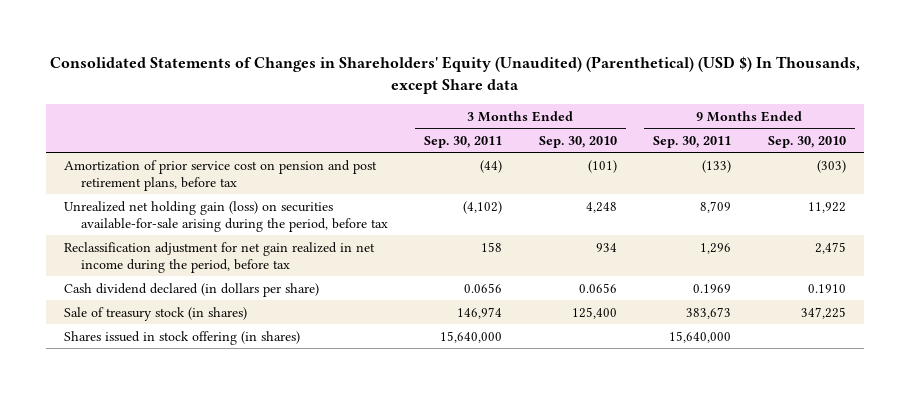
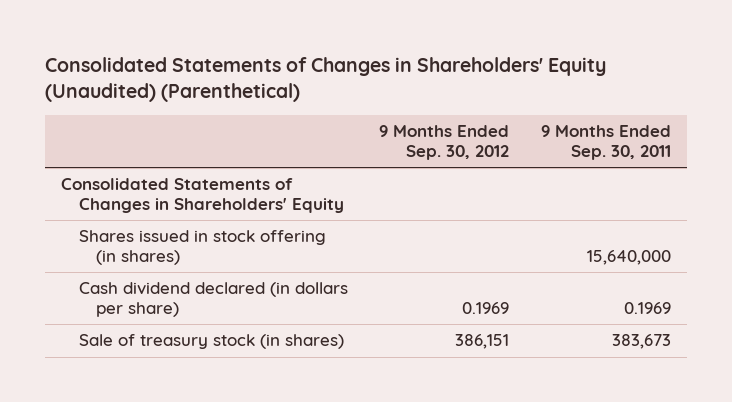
- Consolidated Statements of Changes in Shareholders' Equity (Unaudited) (Parenthetical) (USD $) In Thousands, except Share data
+ Consolidated Statements of Changes in Shareholders' Equity (Unaudited) (Parenthetical)
- | 3 Months Ended Sep. 30, 2011 | 3 Months Ended Sep. 30, 2010 | 9 Months Ended Sep. 30, 2011 | 9 Months Ended Sep. 30, 2010
+ | 9 Months Ended Sep. 30, 2012 | 9 Months Ended Sep. 30, 2011
- Amortization of prior service cost on pension and post retirement plans, before tax | (44) | (101) | (133) | (303)
- Unrealized net holding gain (loss) on securities available-for-sale arising during the period, before tax | (4,102) | 4,248 | 8,709 | 11,922
- Reclassification adjustment for net gain realized in net income during the period, before tax | 158 | 934 | 1,296 | 2,475
+ Consolidated Statements of Changes in Shareholders' Equity
moved up: Shares issued in stock offering (in shares) | | 15,640,000

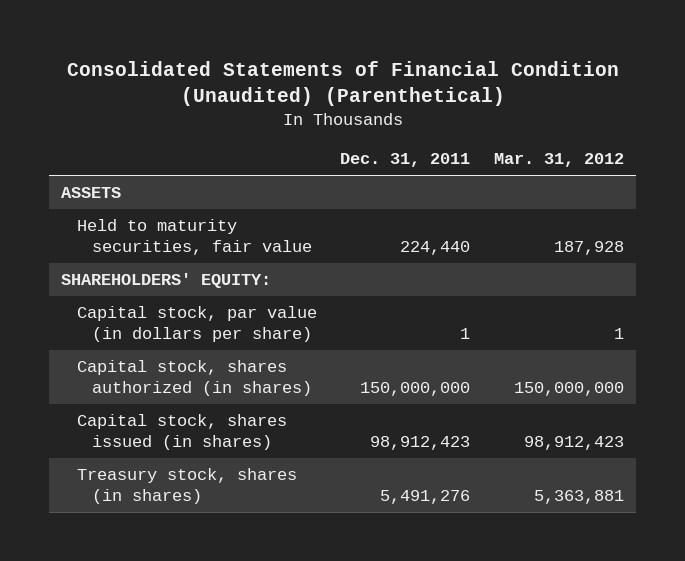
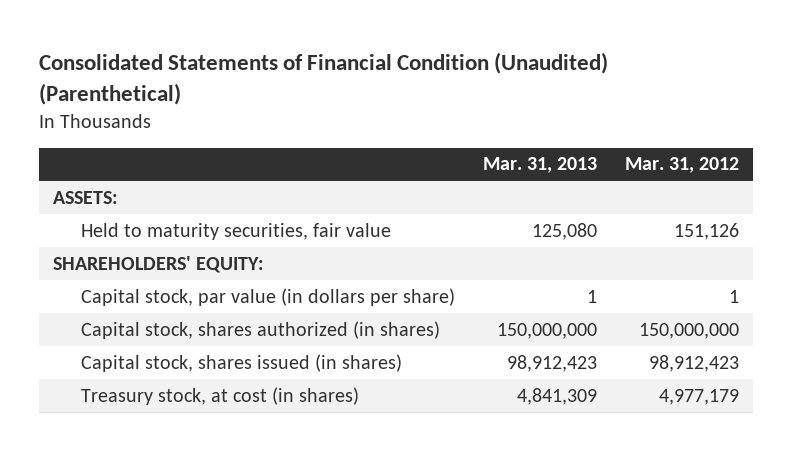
- | Dec. 31, 2011 | Mar. 31, 2012
+ | Mar. 31, 2013 | Mar. 31, 2012
- ASSETS
- Held to maturity securities, fair value | 224,440 | 187,928
+ ASSETS:
+ Held to maturity securities, fair value | 125,080 | 151,126
- Treasury stock, shares (in shares) | 5,491,276 | 5,363,881
+ Treasury stock, at cost (in shares) | 4,841,309 | 4,977,179

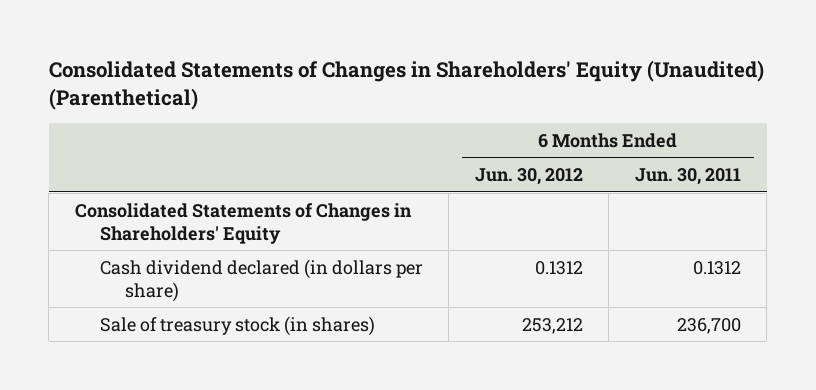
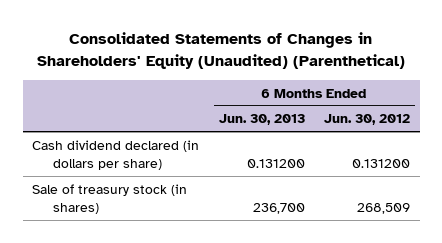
- | 6 Months Ended Jun. 30, 2012 | 6 Months Ended Jun. 30, 2011
+ | 6 Months Ended Jun. 30, 2013 | 6 Months Ended Jun. 30, 2012
- Consolidated Statements of Changes in Shareholders' Equity
- Cash dividend declared (in dollars per share) | 0.1312 | 0.1312
- Sale of treasury stock (in shares) | 253,212 | 236,700
+ Cash dividend declared (in dollars per share) | 0.131200 | 0.131200
+ Sale of treasury stock (in shares) | 236,700 | 268,509

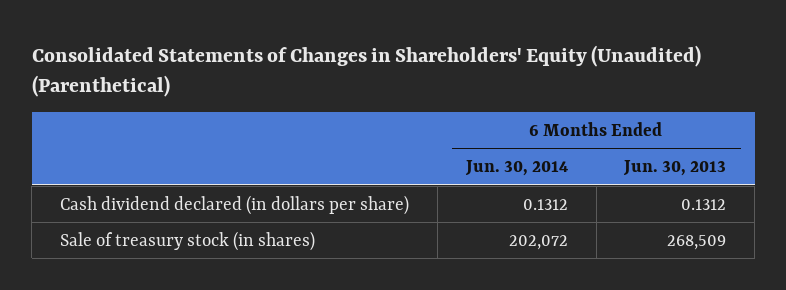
- | 6 Months Ended Jun. 30, 2013 | 6 Months Ended Jun. 30, 2012
+ | 6 Months Ended Jun. 30, 2014 | 6 Months Ended Jun. 30, 2013
- Cash dividend declared (in dollars per share) | 0.131200 | 0.131200
- Sale of treasury stock (in shares) | 236,700 | 268,509
+ Cash dividend declared (in dollars per share) | 0.1312 | 0.1312
+ Sale of treasury stock (in shares) | 202,072 | 268,509

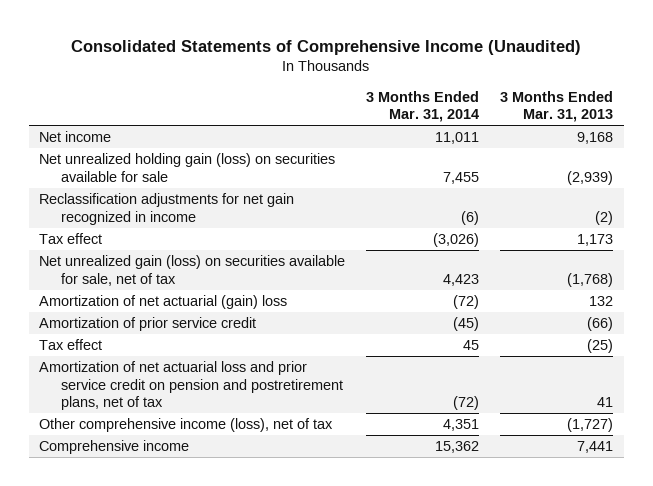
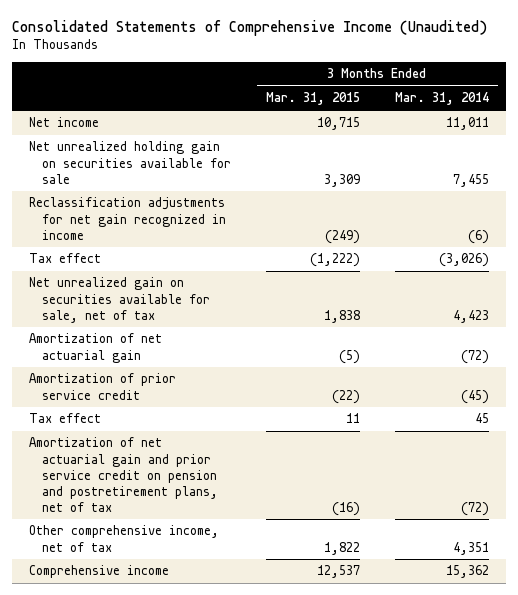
- | 3 Months Ended Mar. 31, 2014 | 3 Months Ended Mar. 31, 2013
+ | 3 Months Ended Mar. 31, 2015 | 3 Months Ended Mar. 31, 2014
- Net unrealized holding gain (loss) on securities available for sale | 7,455 | (2,939)
+ Net unrealized holding gain on securities available for sale | 3,309 | 7,455
- Net unrealized gain (loss) on securities available for sale, net of tax | 4,423 | (1,768)
- Amortization of net actuarial (gain) loss | (72) | 132
+ Net unrealized gain on securities available for sale, net of tax | 1,838 | 4,423
+ Amortization of net actuarial gain | (5) | (72)
- Amortization of net actuarial loss and prior service credit on pension and postretirement plans, net of tax | (72) | 41
- Other comprehensive income (loss), net of tax | 4,351 | (1,727)
+ Amortization of net actuarial gain and prior service credit on pension and postretirement plans, net of tax | (16) | (72)
+ Other comprehensive income, net of tax | 1,822 | 4,351

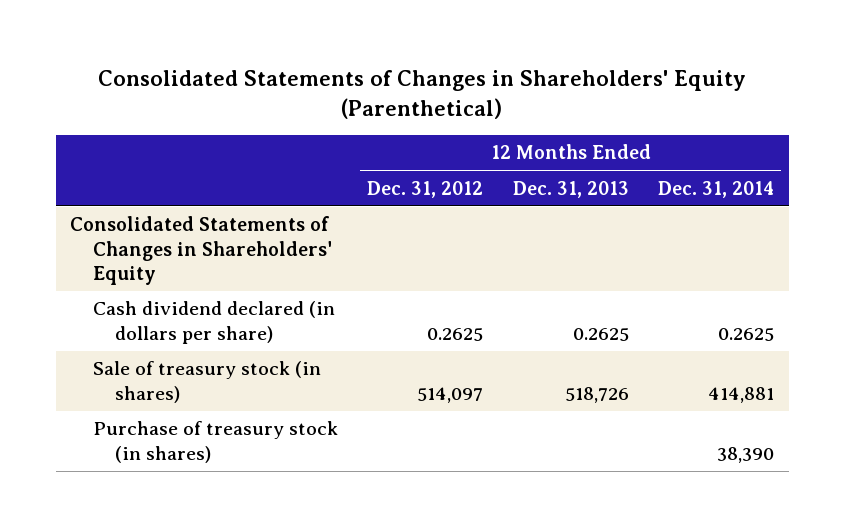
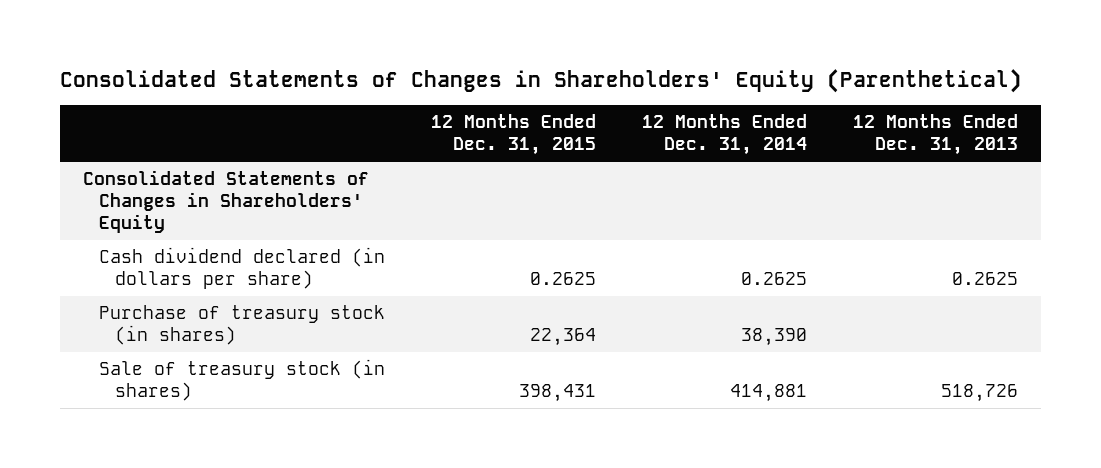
- | 12 Months Ended Dec. 31, 2012 | 12 Months Ended Dec. 31, 2013 | 12 Months Ended Dec. 31, 2014
+ | 12 Months Ended Dec. 31, 2015 | 12 Months Ended Dec. 31, 2014 | 12 Months Ended Dec. 31, 2013
moved down: Sale of treasury stock (in shares) | 398,431 | 414,881 | 518,726

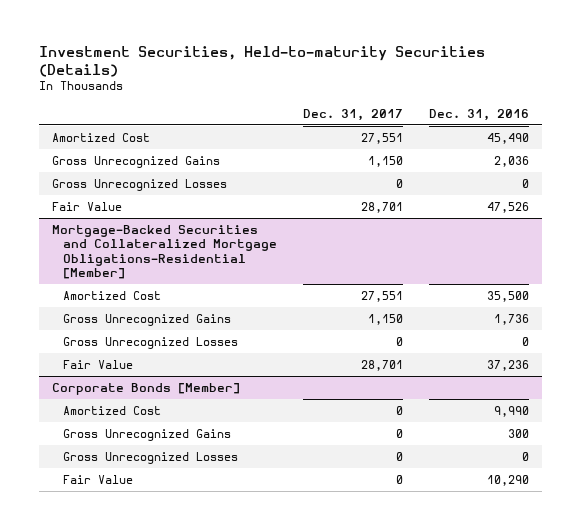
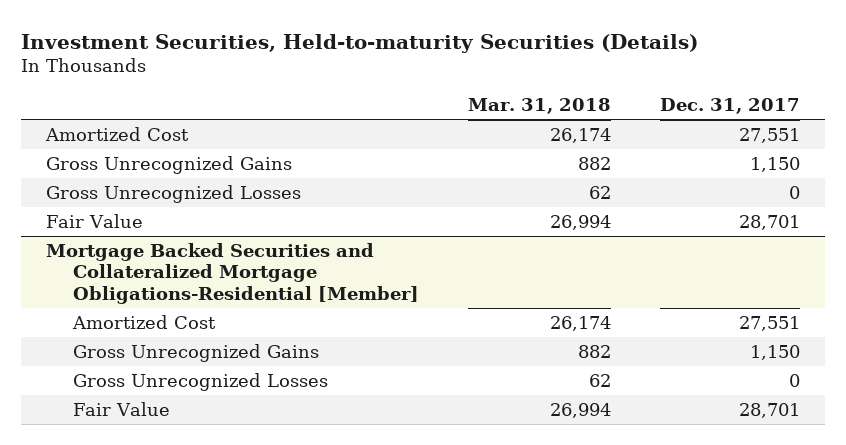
- | Dec. 31, 2017 | Dec. 31, 2016
+ | Mar. 31, 2018 | Dec. 31, 2017
- Mortgage-Backed Securities and Collateralized Mortgage Obligations-Residential [Member]
+ Mortgage Backed Securities and Collateralized Mortgage Obligations-Residential [Member]
- Corporate Bonds [Member]
- Amortized Cost | 0 | 9,990
- Gross Unrecognized Gains | 0 | 300
- Gross Unrecognized Losses | 0 | 0
- Fair Value | 0 | 10,290

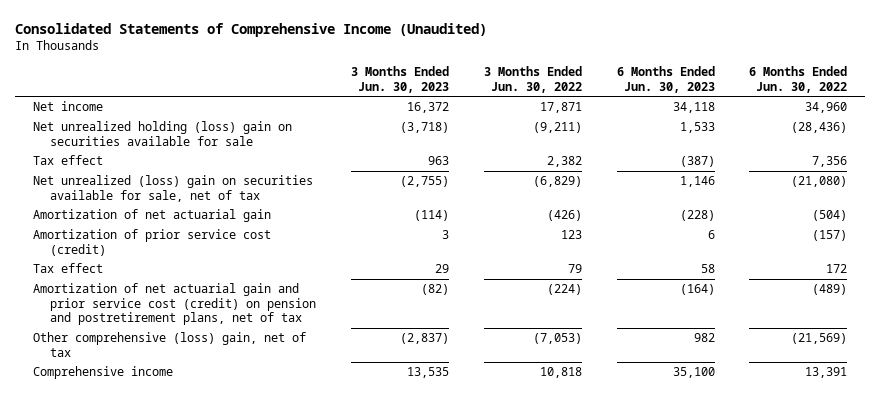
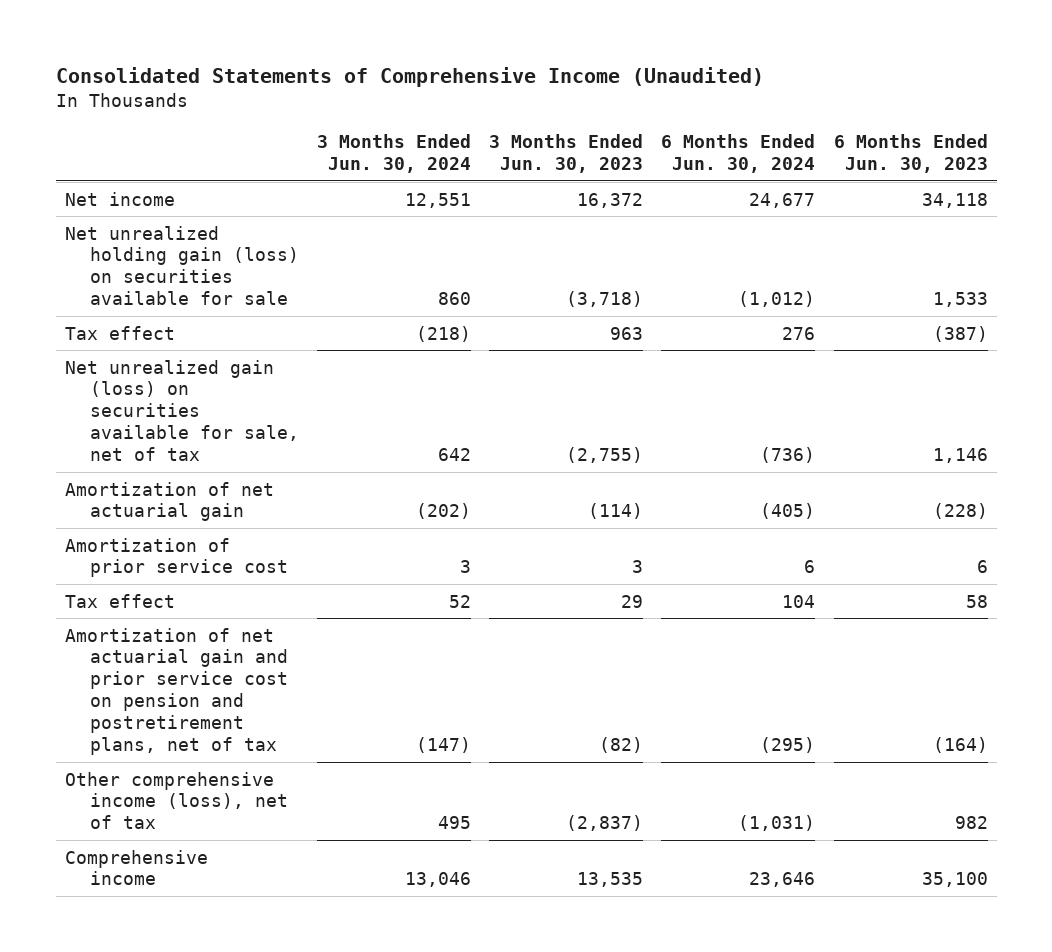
- | 3 Months Ended Jun. 30, 2023 | 3 Months Ended Jun. 30, 2022 | 6 Months Ended Jun. 30, 2023 | 6 Months Ended Jun. 30, 2022
+ | 3 Months Ended Jun. 30, 2024 | 3 Months Ended Jun. 30, 2023 | 6 Months Ended Jun. 30, 2024 | 6 Months Ended Jun. 30, 2023
- Net unrealized holding (loss) gain on securities available for sale | (3,718) | (9,211) | 1,533 | (28,436)
+ Net unrealized holding gain (loss) on securities available for sale | 860 | (3,718) | (1,012) | 1,533
- Net unrealized (loss) gain on securities available for sale, net of tax | (2,755) | (6,829) | 1,146 | (21,080)
+ Net unrealized gain (loss) on securities available for sale, net of tax | 642 | (2,755) | (736) | 1,146
- Amortization of prior service cost (credit) | 3 | 123 | 6 | (157)
+ Amortization of prior service cost | 3 | 3 | 6 | 6
- Amortization of net actuarial gain and prior service cost (credit) on pension and postretirement plans, net of tax | (82) | (224) | (164) | (489)
- Other comprehensive (loss) gain, net of tax | (2,837) | (7,053) | 982 | (21,569)
+ Amortization of net actuarial gain and prior service cost on pension and postretirement plans, net of tax | (147) | (82) | (295) | (164)
+ Other comprehensive income (loss), net of tax | 495 | (2,837) | (1,031) | 982

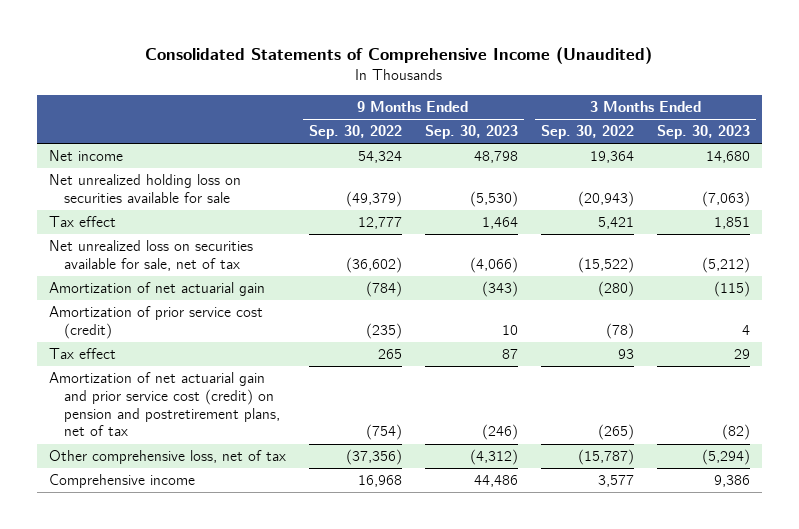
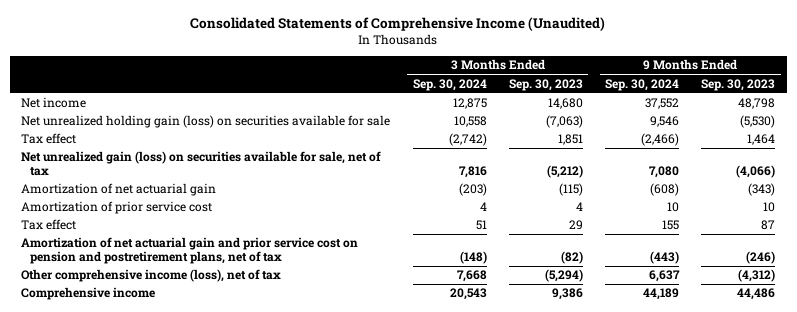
- | 9 Months Ended Sep. 30, 2022 | 9 Months Ended Sep. 30, 2023 | 3 Months Ended Sep. 30, 2022 | 3 Months Ended Sep. 30, 2023
+ | 3 Months Ended Sep. 30, 2024 | 3 Months Ended Sep. 30, 2023 | 9 Months Ended Sep. 30, 2024 | 9 Months Ended Sep. 30, 2023
- Net unrealized holding loss on securities available for sale | (49,379) | (5,530) | (20,943) | (7,063)
+ Net unrealized holding gain (loss) on securities available for sale | 10,558 | (7,063) | 9,546 | (5,530)
- Net unrealized loss on securities available for sale, net of tax | (36,602) | (4,066) | (15,522) | (5,212)
+ Net unrealized gain (loss) on securities available for sale, net of tax | 7,816 | (5,212) | 7,080 | (4,066)
- Amortization of prior service cost (credit) | (235) | 10 | (78) | 4
+ Amortization of prior service cost | 4 | 4 | 10 | 10
- Amortization of net actuarial gain and prior service cost (credit) on pension and postretirement plans, net of tax | (754) | (246) | (265) | (82)
- Other comprehensive loss, net of tax | (37,356) | (4,312) | (15,787) | (5,294)
+ Amortization of net actuarial gain and prior service cost on pension and postretirement plans, net of tax | (148) | (82) | (443) | (246)
+ Other comprehensive income (loss), net of tax | 7,668 | (5,294) | 6,637 | (4,312)

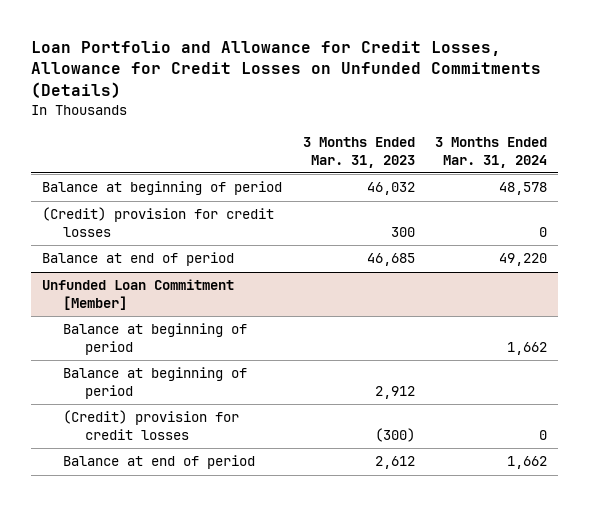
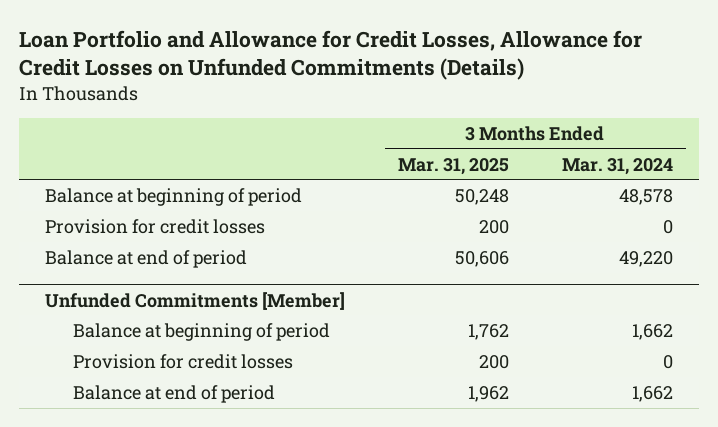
- | 3 Months Ended Mar. 31, 2023 | 3 Months Ended Mar. 31, 2024
+ | 3 Months Ended Mar. 31, 2025 | 3 Months Ended Mar. 31, 2024
- (Credit) provision for credit losses | 300 | 0
+ Provision for credit losses | 200 | 0
- Unfunded Loan Commitment [Member]
+ Unfunded Commitments [Member]
- Balance at beginning of period | 2,912 |
- (Credit) provision for credit losses | (300) | 0
+ Provision for credit losses | 200 | 0

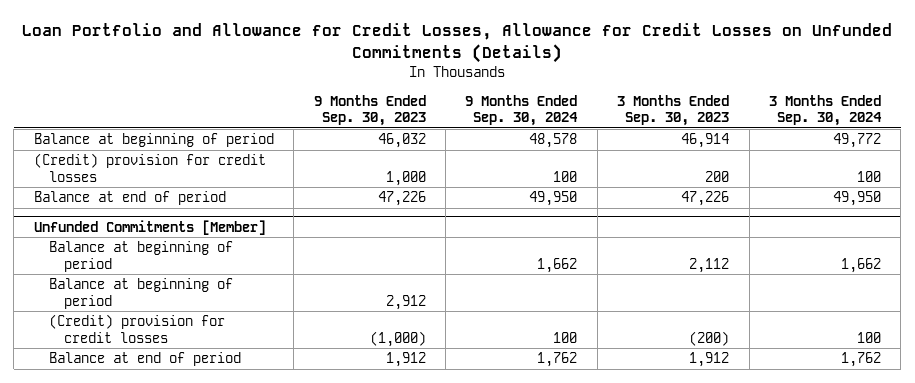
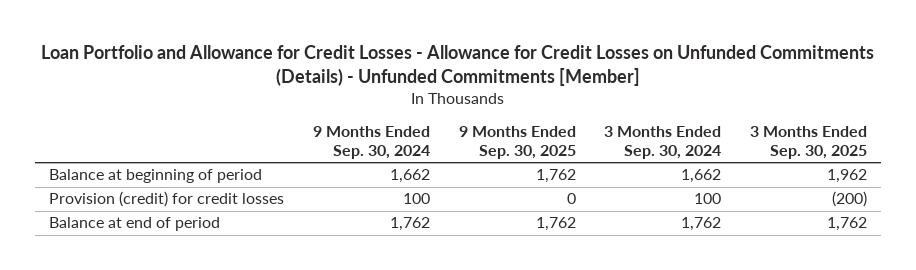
- Loan Portfolio and Allowance for Credit Losses, Allowance for Credit Losses on Unfunded Commitments (Details)
+ Loan Portfolio and Allowance for Credit Losses - Allowance for Credit Losses on Unfunded Commitments (Details) - Unfunded Commitments [Member]
- | 9 Months Ended Sep. 30, 2023 | 9 Months Ended Sep. 30, 2024 | 3 Months Ended Sep. 30, 2023 | 3 Months Ended Sep. 30, 2024
+ | 9 Months Ended Sep. 30, 2024 | 9 Months Ended Sep. 30, 2025 | 3 Months Ended Sep. 30, 2024 | 3 Months Ended Sep. 30, 2025
- Balance at beginning of period | 46,032 | 48,578 | 46,914 | 49,772
- (Credit) provision for credit losses | 1,000 | 100 | 200 | 100
- Balance at end of period | 47,226 | 49,950 | 47,226 | 49,950
- Unfunded Commitments [Member]
- Balance at beginning of period | 2,912 | | |
- (Credit) provision for credit losses | (1,000) | 100 | (200) | 100
+ Provision (credit) for credit losses | 100 | 0 | 100 | (200)

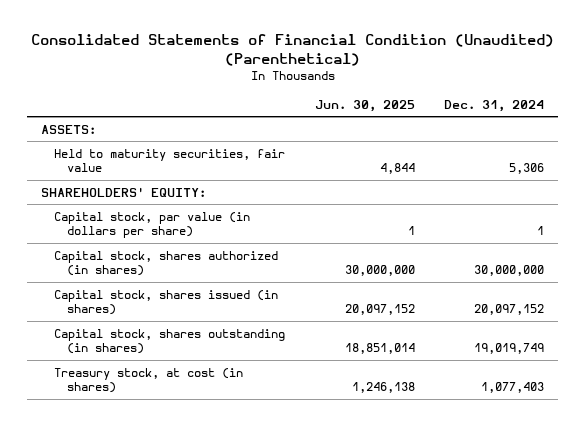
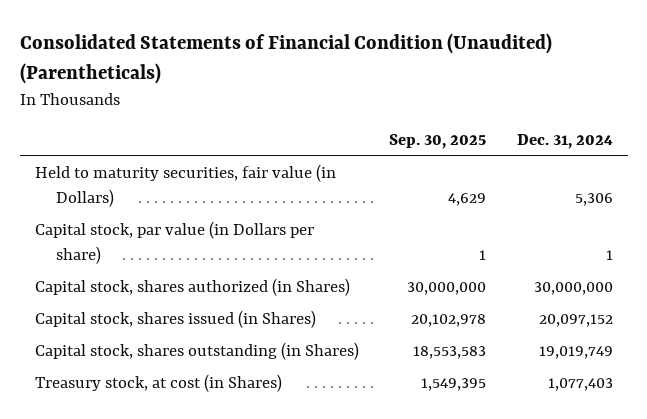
- Consolidated Statements of Financial Condition (Unaudited) (Parenthetical)
+ Consolidated Statements of Financial Condition (Unaudited) (Parentheticals)
- | Jun. 30, 2025 | Dec. 31, 2024
+ | Sep. 30, 2025 | Dec. 31, 2024
- ASSETS:
- Held to maturity securities, fair value | 4,844 | 5,306
- SHAREHOLDERS' EQUITY:
- Capital stock, par value (in dollars per share) | 1 | 1
- Capital stock, shares authorized (in shares) | 30,000,000 | 30,000,000
- Capital stock, shares issued (in shares) | 20,097,152 | 20,097,152
- Capital stock, shares outstanding (in shares) | 18,851,014 | 19,019,749
- Treasury stock, at cost (in shares) | 1,246,138 | 1,077,403
+ Held to maturity securities, fair value (in Dollars) | 4,629 | 5,306
+ Capital stock, par value (in Dollars per share) | 1 | 1
+ Capital stock, shares authorized (in Shares) | 30,000,000 | 30,000,000
+ Capital stock, shares issued (in Shares) | 20,102,978 | 20,097,152
+ Capital stock, shares outstanding (in Shares) | 18,553,583 | 19,019,749
+ Treasury stock, at cost (in Shares) | 1,549,395 | 1,077,403

